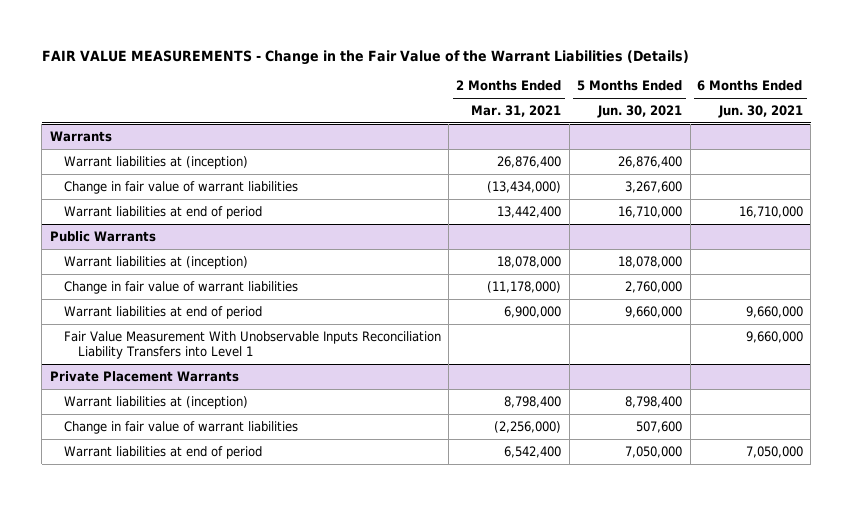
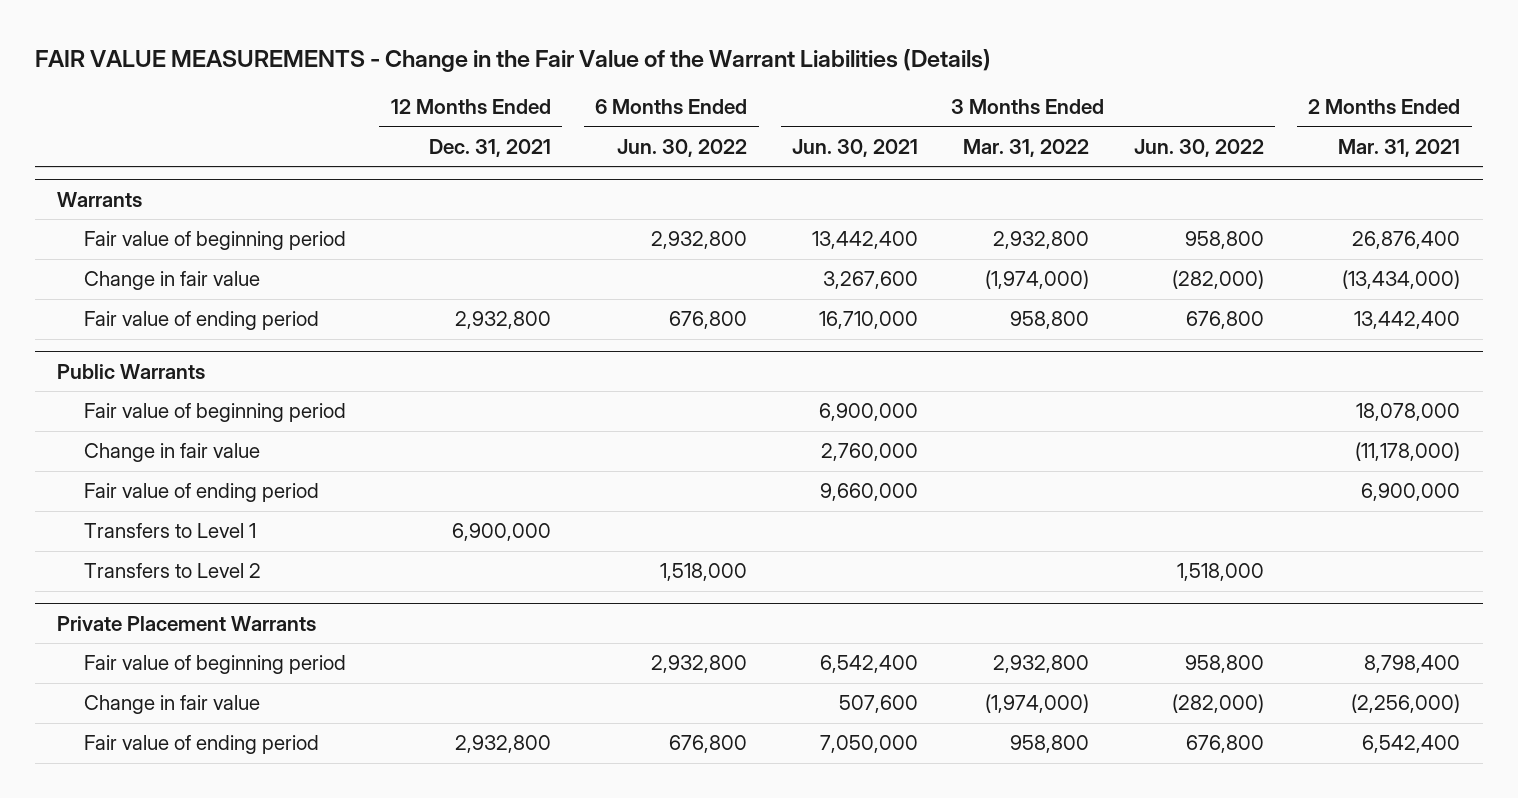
- | 2 Months Ended Mar. 31, 2021 | 5 Months Ended Jun. 30, 2021 | 6 Months Ended Jun. 30, 2021
+ | 12 Months Ended Dec. 31, 2021 | 6 Months Ended Jun. 30, 2022 | 3 Months Ended Jun. 30, 2021 | 3 Months Ended Mar. 31, 2022 | 3 Months Ended Jun. 30, 2022 | 2 Months Ended Mar. 31, 2021
@ Warrants
- Warrant liabilities at (inception) | 26,876,400 | 26,876,400 |
- Change in fair value of warrant liabilities | (13,434,000) | 3,267,600 |
- Warrant liabilities at end of period | 13,442,400 | 16,710,000 | 16,710,000
+ Fair value of beginning period | | 2,932,800 | 13,442,400 | 2,932,800 | 958,800 | 26,876,400
+ Change in fair value | | | 3,267,600 | (1,974,000) | (282,000) | (13,434,000)
+ Fair value of ending period | 2,932,800 | 676,800 | 16,710,000 | 958,800 | 676,800 | 13,442,400
@ Public Warrants
- Warrant liabilities at (inception) | 18,078,000 | 18,078,000 |
- Change in fair value of warrant liabilities | (11,178,000) | 2,760,000 |
- Warrant liabilities at end of period | 6,900,000 | 9,660,000 | 9,660,000
- Fair Value Measurement With Unobservable Inputs Reconciliation Liability Transfers into Level 1 | | | 9,660,000
+ Fair value of beginning period | | | 6,900,000 | | | 18,078,000
+ Change in fair value | | | 2,760,000 | | | (11,178,000)
+ Fair value of ending period | | | 9,660,000 | | | 6,900,000
+ Transfers to Level 1 | 6,900,000 | | | | |
+ Transfers to Level 2 | | 1,518,000 | | | 1,518,000 |
@ Private Placement Warrants
- Warrant liabilities at (inception) | 8,798,400 | 8,798,400 |
- Change in fair value of warrant liabilities | (2,256,000) | 507,600 |
- Warrant liabilities at end of period | 6,542,400 | 7,050,000 | 7,050,000
+ Fair value of beginning period | | 2,932,800 | 6,542,400 | 2,932,800 | 958,800 | 8,798,400
+ Change in fair value | | | 507,600 | (1,974,000) | (282,000) | (2,256,000)
+ Fair value of ending period | 2,932,800 | 676,800 | 7,050,000 | 958,800 | 676,800 | 6,542,400

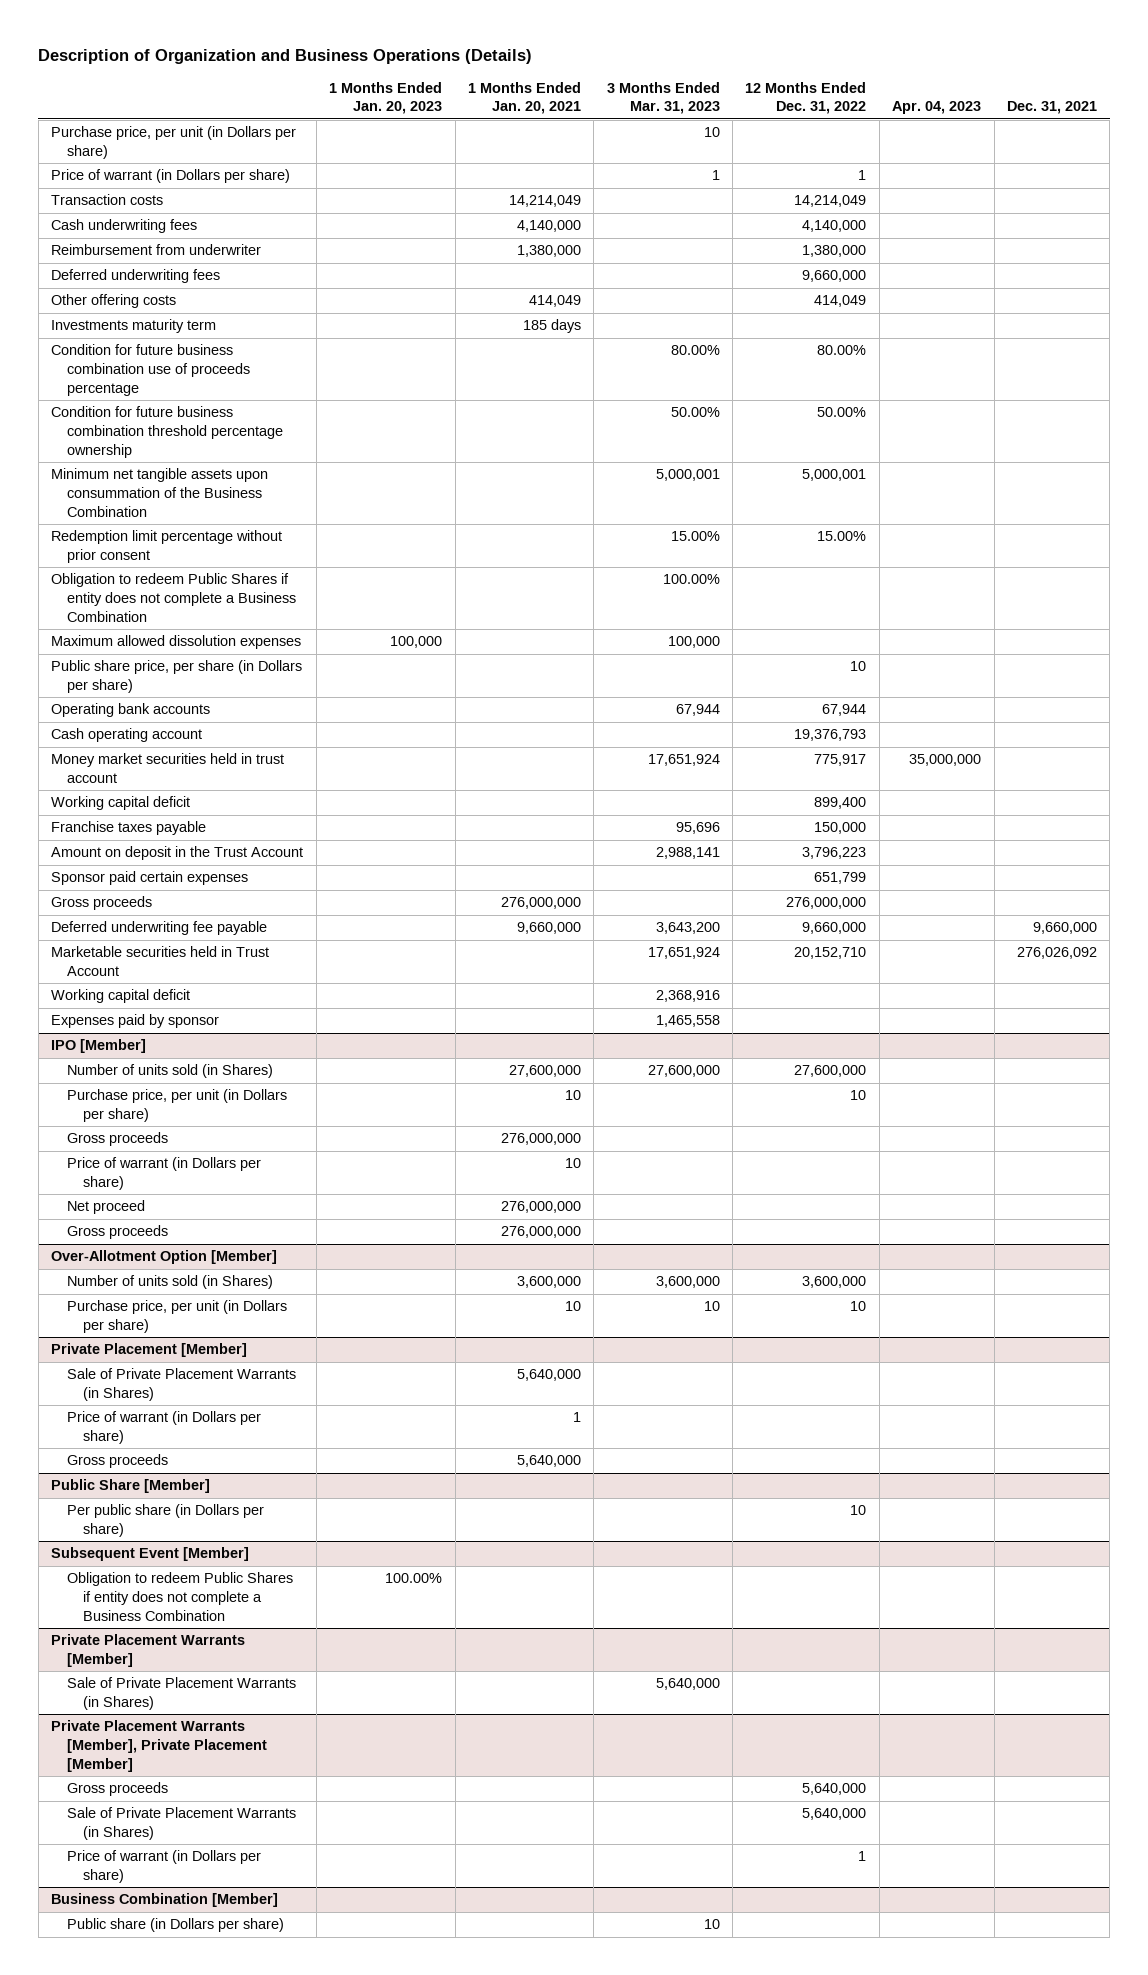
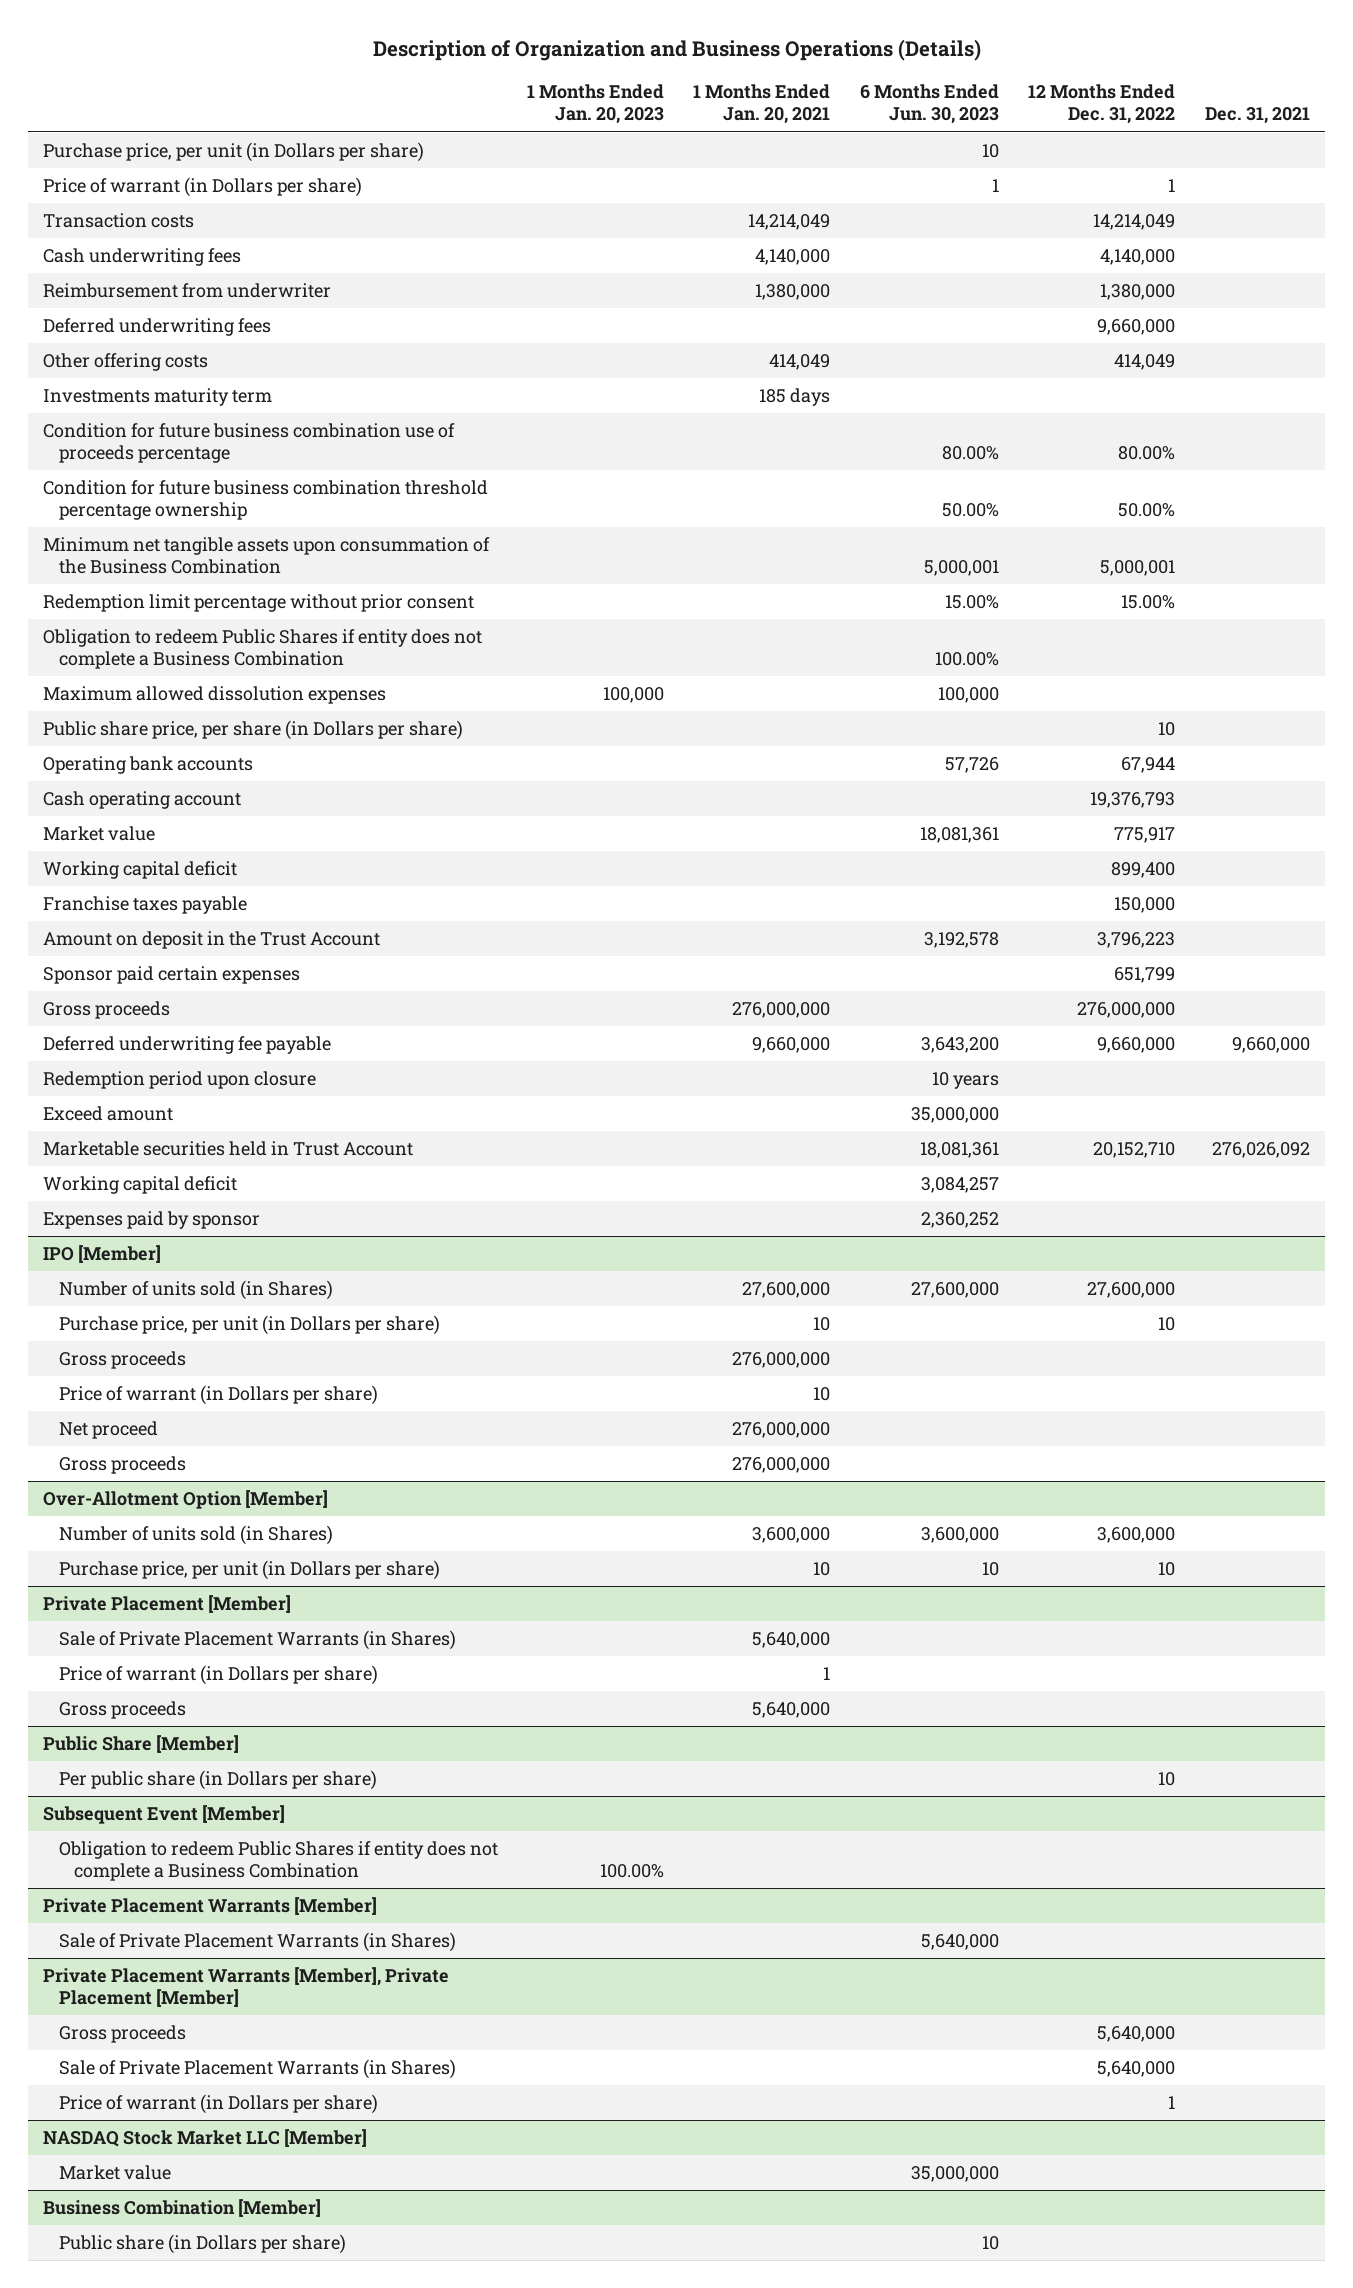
- | 1 Months Ended Jan. 20, 2023 | 1 Months Ended Jan. 20, 2021 | 3 Months Ended Mar. 31, 2023 | 12 Months Ended Dec. 31, 2022 | Apr. 04, 2023 | Dec. 31, 2021
+ | 1 Months Ended Jan. 20, 2023 | 1 Months Ended Jan. 20, 2021 | 6 Months Ended Jun. 30, 2023 | 12 Months Ended Dec. 31, 2022 | Dec. 31, 2021
- Money market securities held in trust account | | | 17,651,924 | 775,917 | 35,000,000 |
+ Market value | | | 18,081,361 | 775,917 |
+ Redemption period upon closure | | | 10 years | |
+ Exceed amount | | | 35,000,000 | |
+ NASDAQ Stock Market LLC [Member]
+ Market value | | | 35,000,000 | |

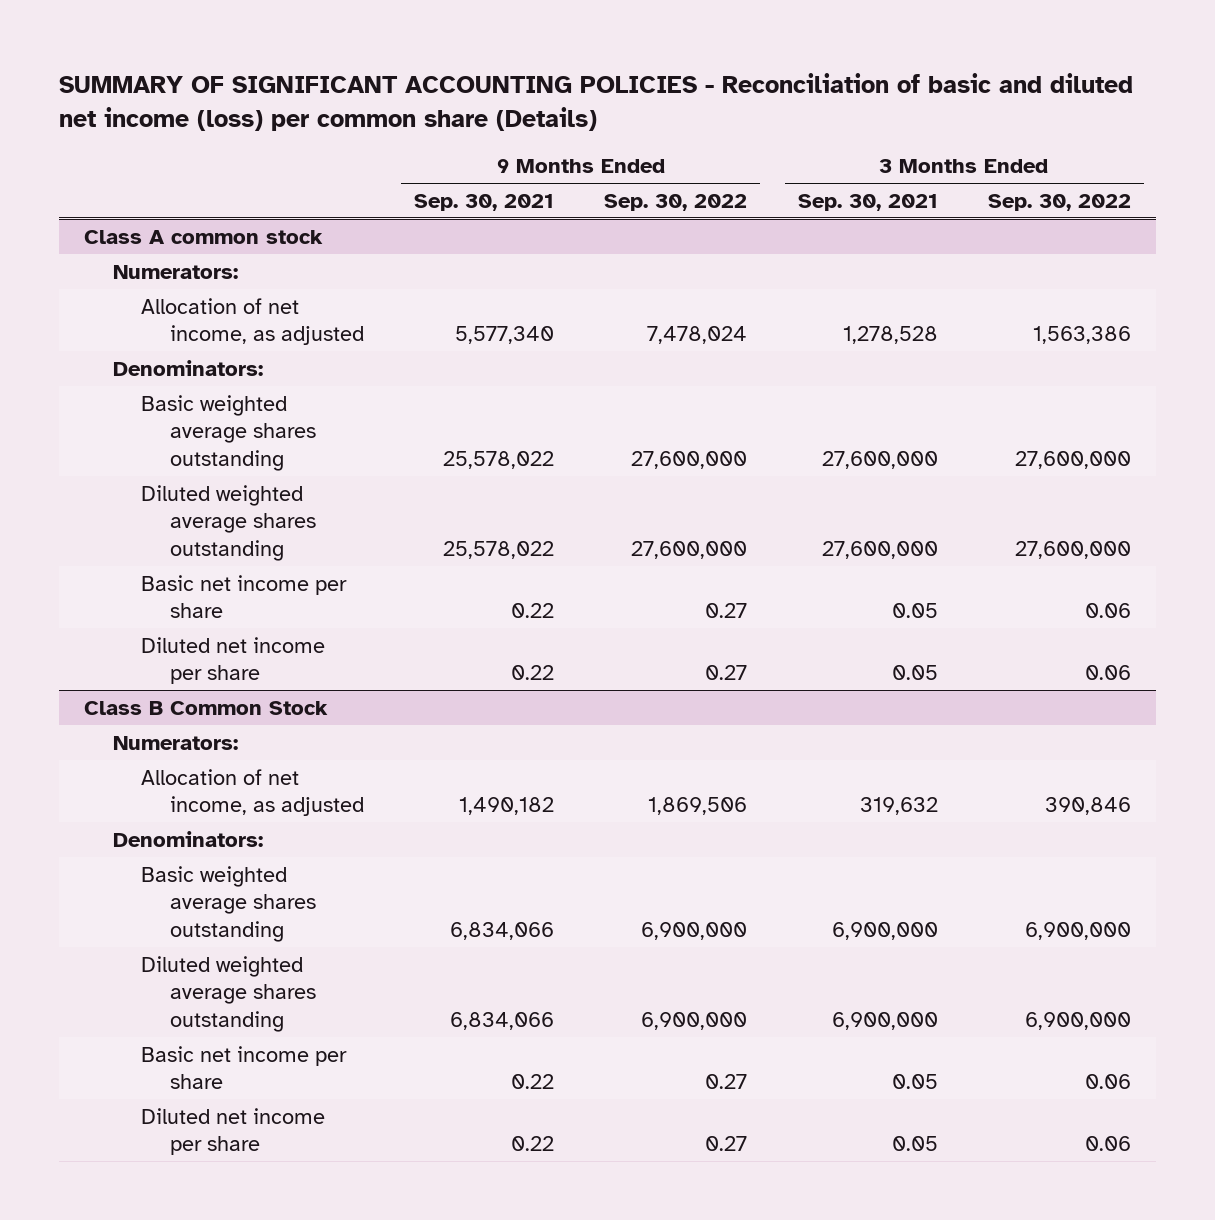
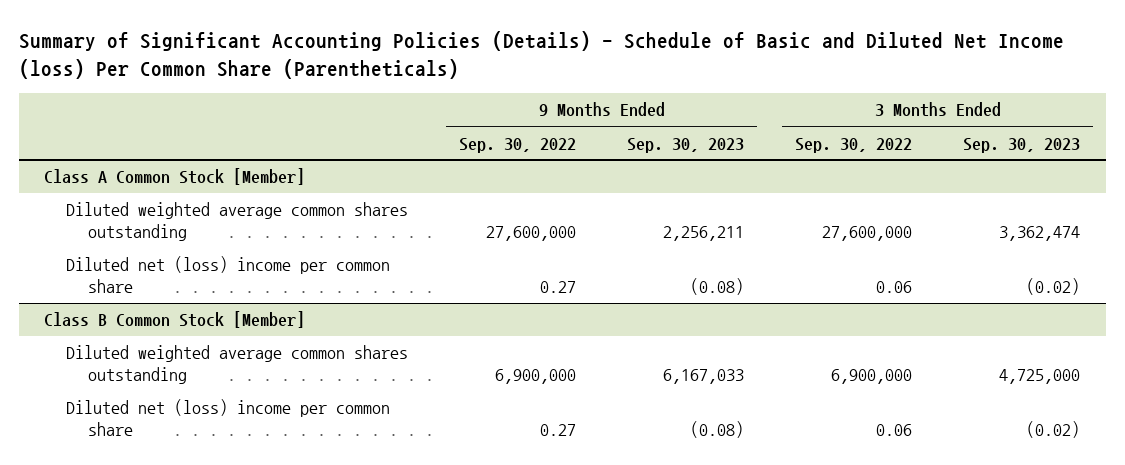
- SUMMARY OF SIGNIFICANT ACCOUNTING POLICIES - Reconciliation of basic and diluted net income (loss) per common share (Details)
+ Summary of Significant Accounting Policies (Details) - Schedule of Basic and Diluted Net Income (loss) Per Common Share (Parentheticals)
- | 9 Months Ended Sep. 30, 2021 | 9 Months Ended Sep. 30, 2022 | 3 Months Ended Sep. 30, 2021 | 3 Months Ended Sep. 30, 2022
+ | 9 Months Ended Sep. 30, 2022 | 9 Months Ended Sep. 30, 2023 | 3 Months Ended Sep. 30, 2022 | 3 Months Ended Sep. 30, 2023
- Class A common stock
- Numerators:
- Allocation of net income, as adjusted | 5,577,340 | 7,478,024 | 1,278,528 | 1,563,386
- Denominators:
- Basic weighted average shares outstanding | 25,578,022 | 27,600,000 | 27,600,000 | 27,600,000
- Diluted weighted average shares outstanding | 25,578,022 | 27,600,000 | 27,600,000 | 27,600,000
- Basic net income per share | 0.22 | 0.27 | 0.05 | 0.06
- Diluted net income per share | 0.22 | 0.27 | 0.05 | 0.06
- Class B Common Stock
- Numerators:
- Allocation of net income, as adjusted | 1,490,182 | 1,869,506 | 319,632 | 390,846
- Denominators:
- Basic weighted average shares outstanding | 6,834,066 | 6,900,000 | 6,900,000 | 6,900,000
- Diluted weighted average shares outstanding | 6,834,066 | 6,900,000 | 6,900,000 | 6,900,000
- Basic net income per share | 0.22 | 0.27 | 0.05 | 0.06
- Diluted net income per share | 0.22 | 0.27 | 0.05 | 0.06
+ Class A Common Stock [Member]
+ Diluted weighted average common shares outstanding | 27,600,000 | 2,256,211 | 27,600,000 | 3,362,474
+ Diluted net (loss) income per common share | 0.27 | (0.08) | 0.06 | (0.02)
+ Class B Common Stock [Member]
+ Diluted weighted average common shares outstanding | 6,900,000 | 6,167,033 | 6,900,000 | 4,725,000
+ Diluted net (loss) income per common share | 0.27 | (0.08) | 0.06 | (0.02)

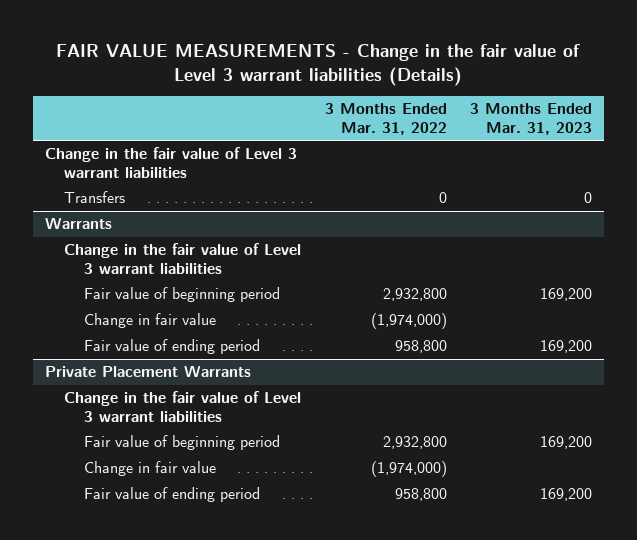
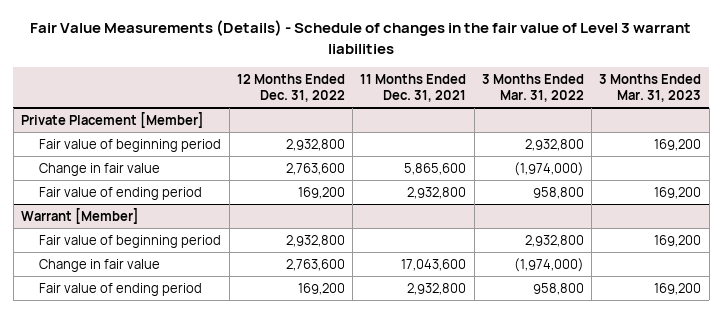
- FAIR VALUE MEASUREMENTS - Change in the fair value of Level 3 warrant liabilities (Details)
+ Fair Value Measurements (Details) - Schedule of changes in the fair value of Level 3 warrant liabilities
- | 3 Months Ended Mar. 31, 2022 | 3 Months Ended Mar. 31, 2023
+ | 12 Months Ended Dec. 31, 2022 | 11 Months Ended Dec. 31, 2021 | 3 Months Ended Mar. 31, 2022 | 3 Months Ended Mar. 31, 2023
- Change in the fair value of Level 3 warrant liabilities
- Transfers | 0 | 0
- Warrants
- Change in the fair value of Level 3 warrant liabilities
+ Private Placement [Member]
- Private Placement Warrants
- Change in the fair value of Level 3 warrant liabilities
+ Warrant [Member]

